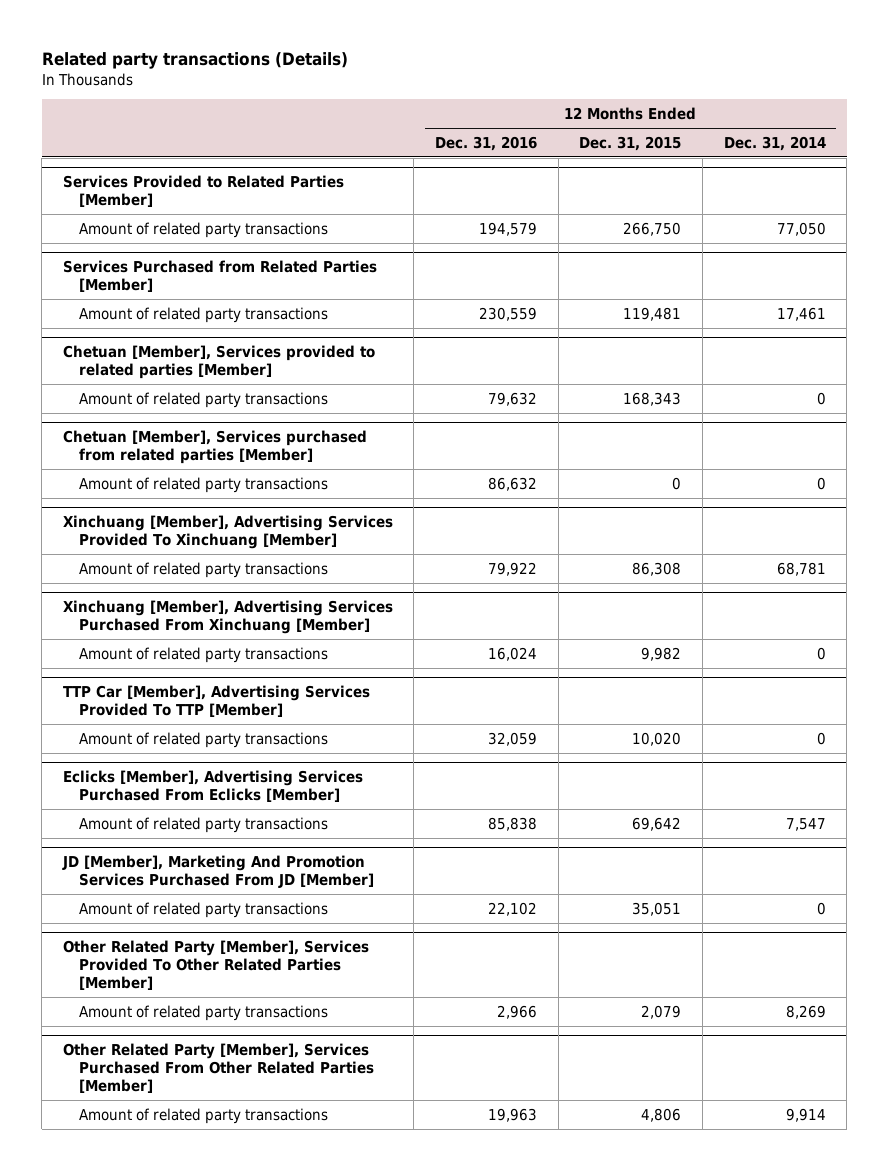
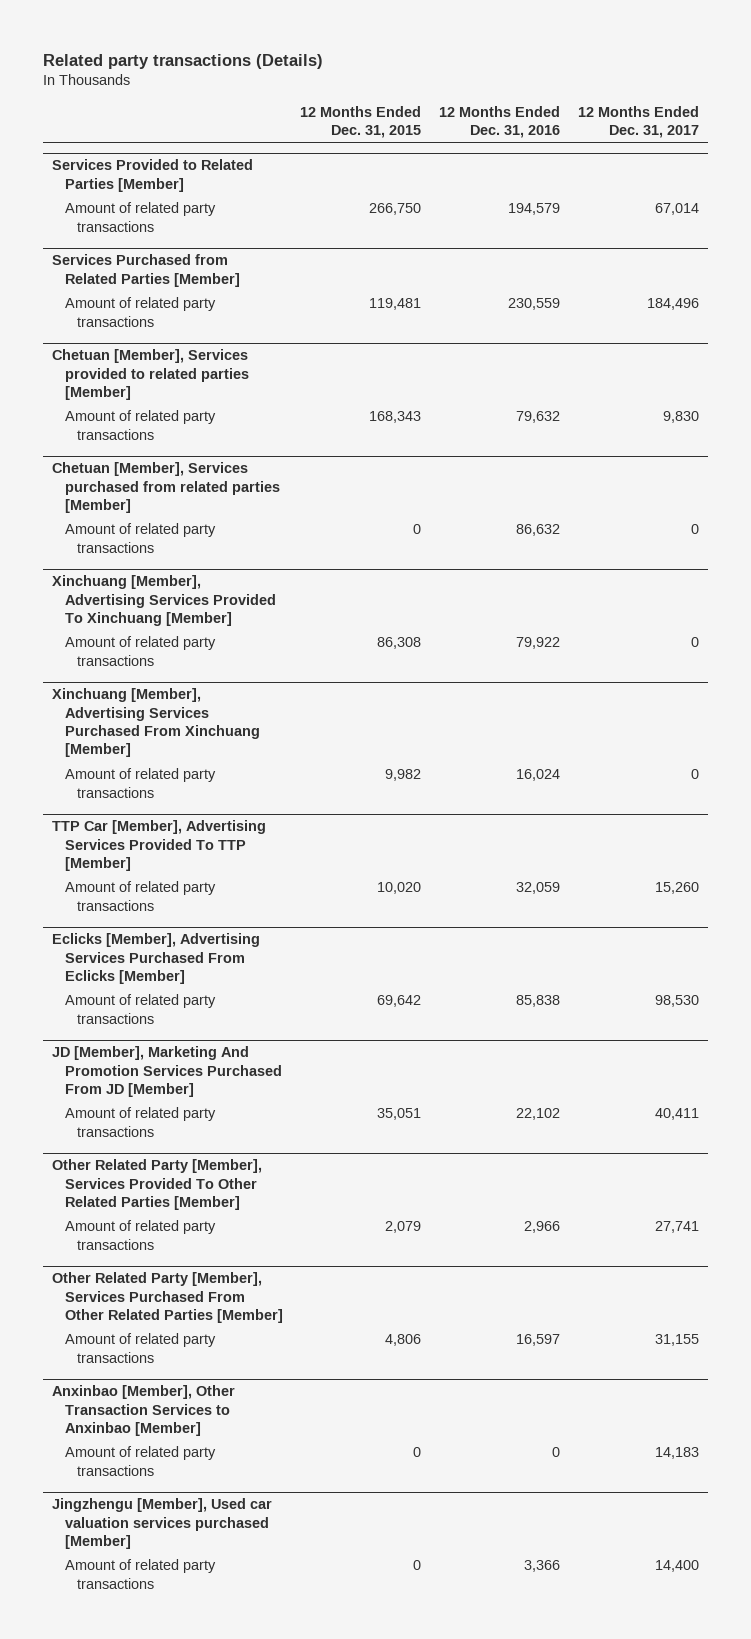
- | 12 Months Ended Dec. 31, 2016 | 12 Months Ended Dec. 31, 2015 | 12 Months Ended Dec. 31, 2014
+ | 12 Months Ended Dec. 31, 2015 | 12 Months Ended Dec. 31, 2016 | 12 Months Ended Dec. 31, 2017
@ Other Related Party [Member], Services Purchased From Other Related Parties [Member]
- Amount of related party transactions | 19,963 | 4,806 | 9,914
+ Amount of related party transactions | 4,806 | 16,597 | 31,155
+ Anxinbao [Member], Other Transaction Services to Anxinbao [Member]
+ Amount of related party transactions | 0 | 0 | 14,183
+ Jingzhengu [Member], Used car valuation services purchased [Member]
+ Amount of related party transactions | 0 | 3,366 | 14,400

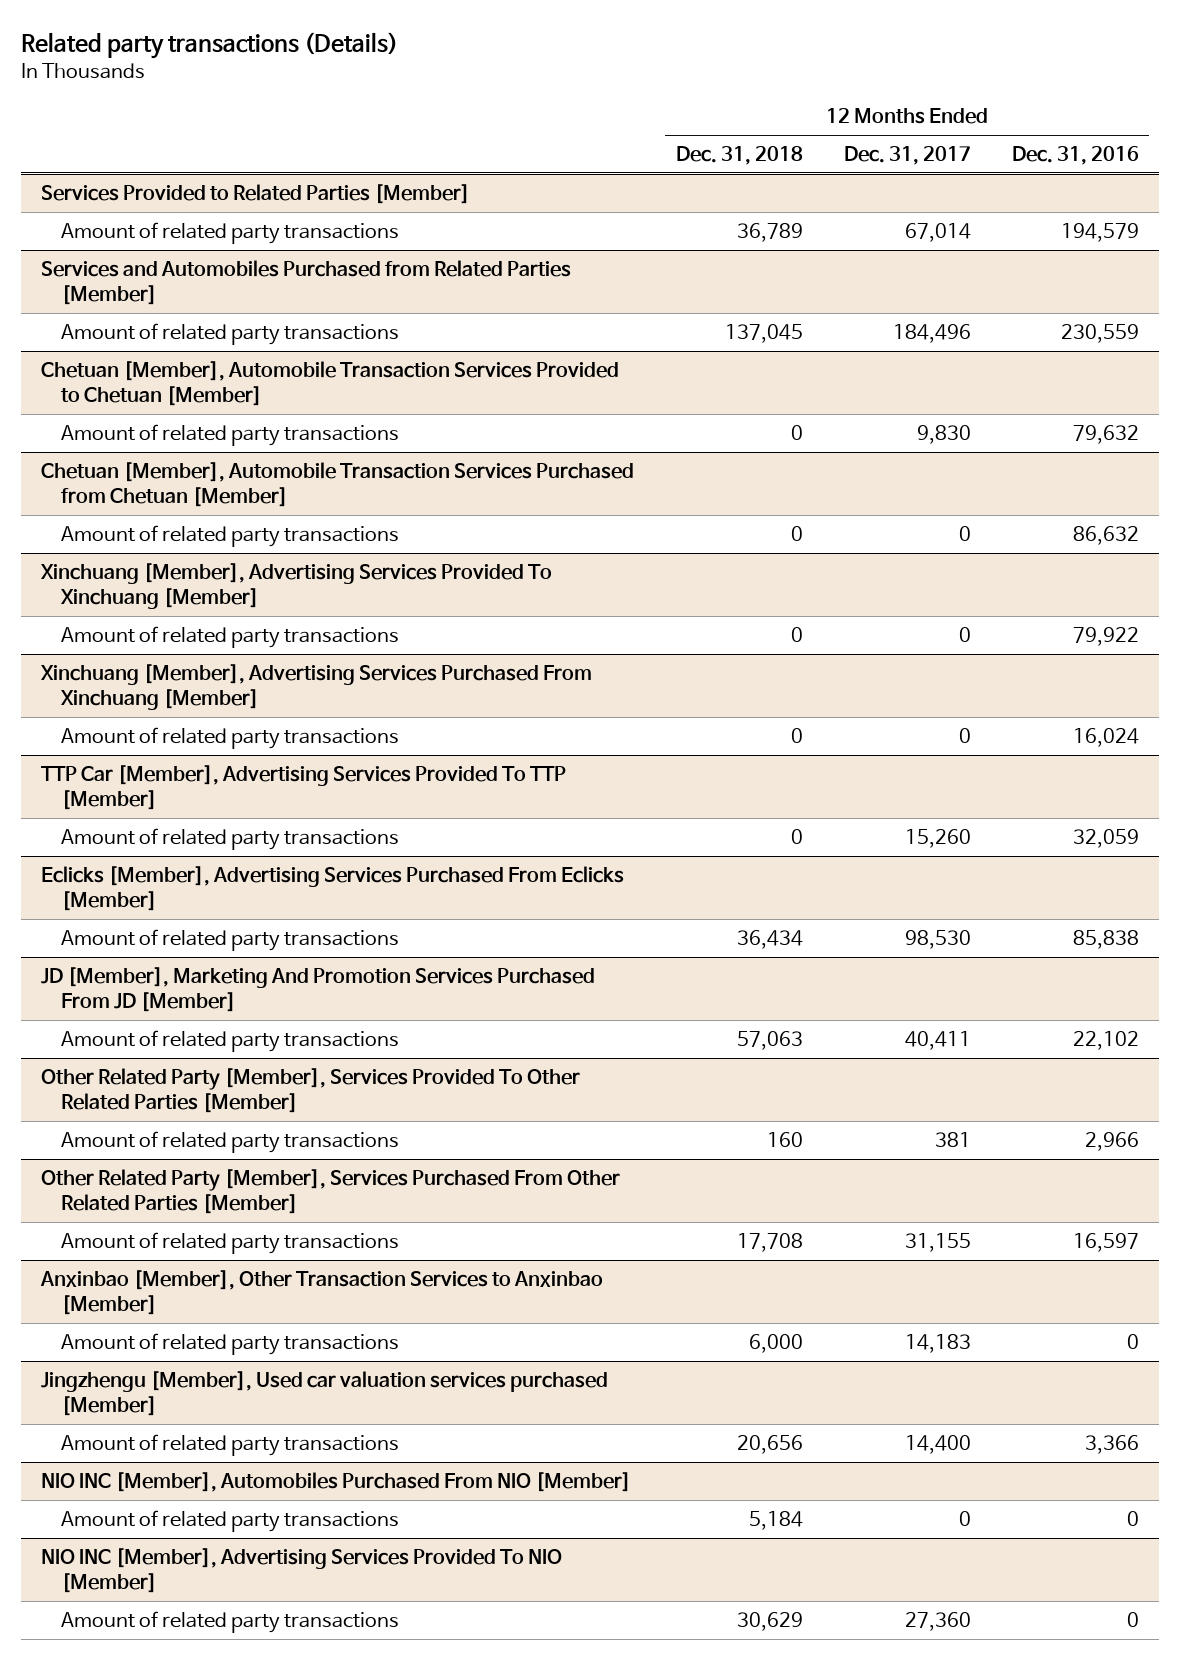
- | 12 Months Ended Dec. 31, 2015 | 12 Months Ended Dec. 31, 2016 | 12 Months Ended Dec. 31, 2017
+ | 12 Months Ended Dec. 31, 2018 | 12 Months Ended Dec. 31, 2017 | 12 Months Ended Dec. 31, 2016
- Services Purchased from Related Parties [Member]
+ Services and Automobiles Purchased from Related Parties [Member]
- Chetuan [Member], Services provided to related parties [Member]
+ Chetuan [Member], Automobile Transaction Services Provided to Chetuan [Member]
- Chetuan [Member], Services purchased from related parties [Member]
+ Chetuan [Member], Automobile Transaction Services Purchased from Chetuan [Member]
@ Other Related Party [Member], Services Provided To Other Related Parties [Member]
- Amount of related party transactions | 2,079 | 2,966 | 27,741
+ Amount of related party transactions | 160 | 381 | 2,966
+ NIO INC [Member], Automobiles Purchased From NIO [Member]
+ Amount of related party transactions | 5,184 | 0 | 0
+ NIO INC [Member], Advertising Services Provided To NIO [Member]
+ Amount of related party transactions | 30,629 | 27,360 | 0

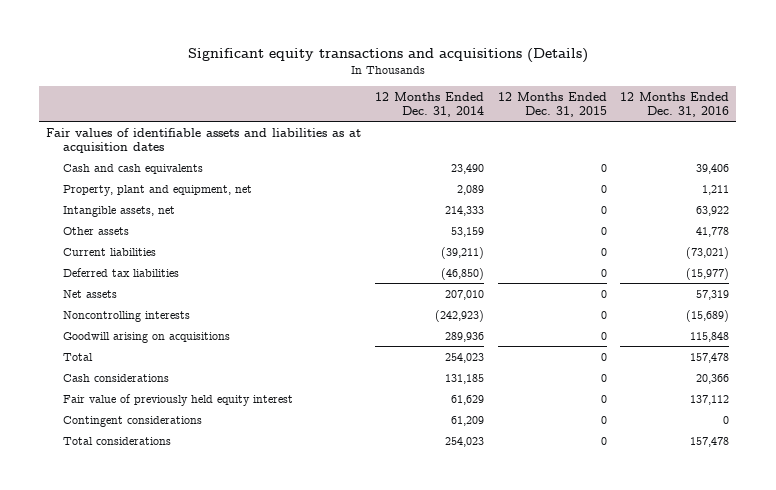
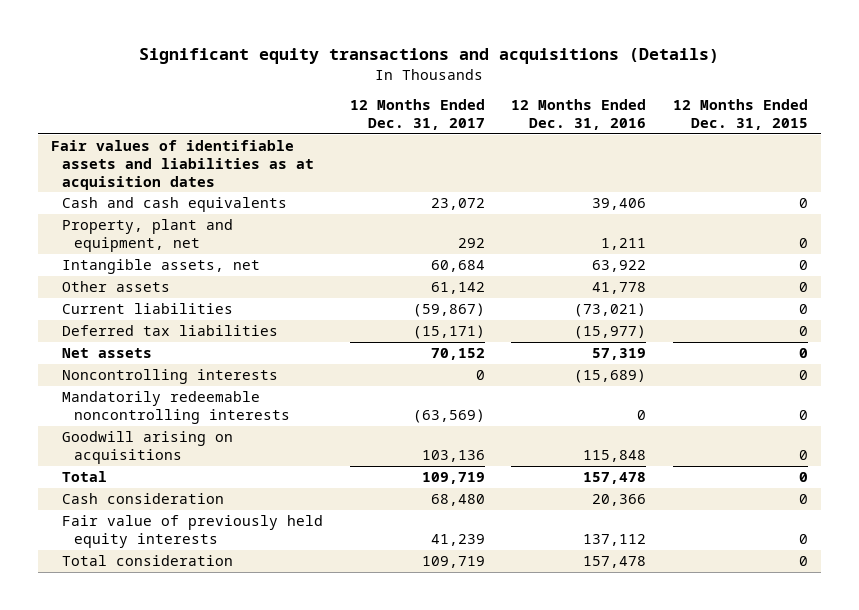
- | 12 Months Ended Dec. 31, 2014 | 12 Months Ended Dec. 31, 2015 | 12 Months Ended Dec. 31, 2016
+ | 12 Months Ended Dec. 31, 2017 | 12 Months Ended Dec. 31, 2016 | 12 Months Ended Dec. 31, 2015
+ Mandatorily redeemable noncontrolling interests | (63,569) | 0 | 0
- Cash considerations | 131,185 | 0 | 20,366
- Fair value of previously held equity interest | 61,629 | 0 | 137,112
- Contingent considerations | 61,209 | 0 | 0
- Total considerations | 254,023 | 0 | 157,478
+ Cash consideration | 68,480 | 20,366 | 0
+ Fair value of previously held equity interests | 41,239 | 137,112 | 0
+ Total consideration | 109,719 | 157,478 | 0

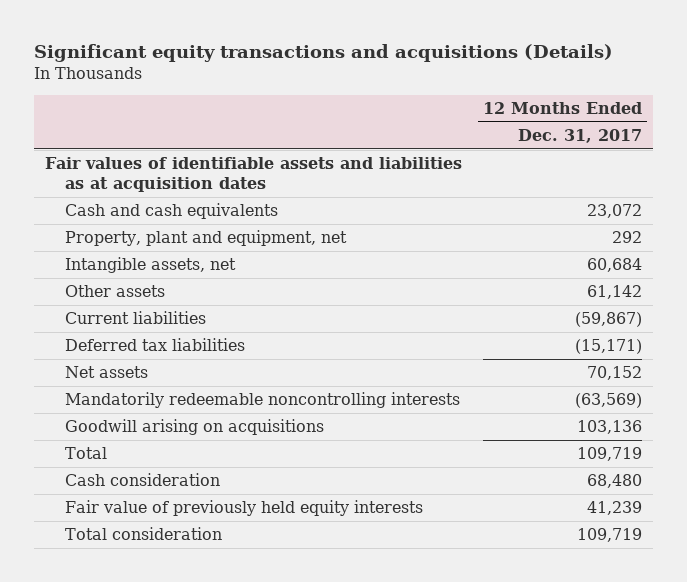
- | 12 Months Ended Dec. 31, 2017 | 12 Months Ended Dec. 31, 2016 | 12 Months Ended Dec. 31, 2015
+ | 12 Months Ended Dec. 31, 2017
- Noncontrolling interests | 0 | (15,689) | 0

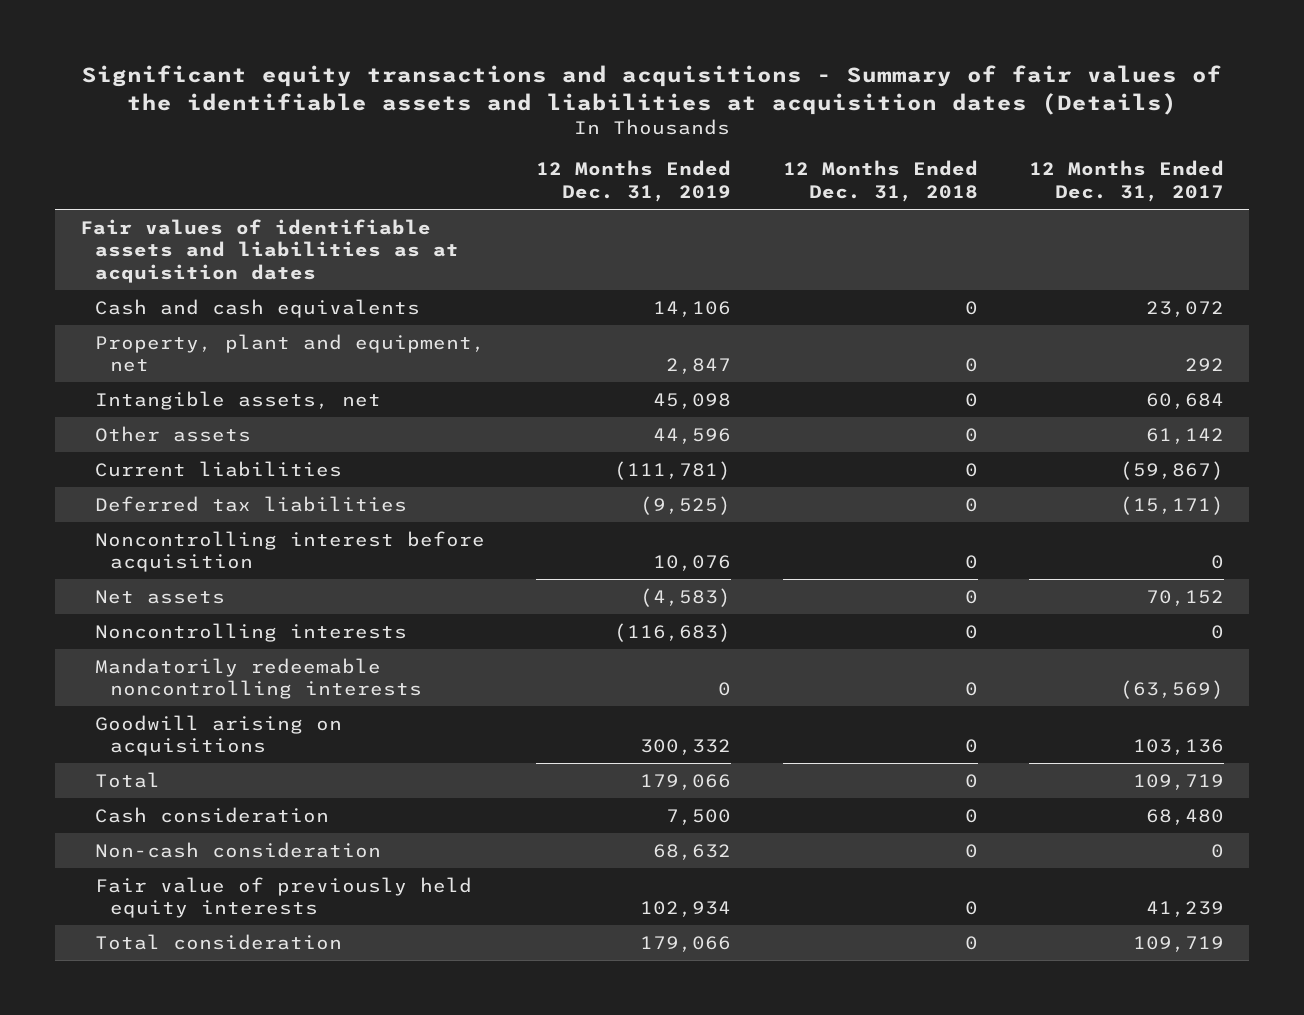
- Significant equity transactions and acquisitions (Details)
+ Significant equity transactions and acquisitions - Summary of fair values of the identifiable assets and liabilities at acquisition dates (Details)
- | 12 Months Ended Dec. 31, 2017
+ | 12 Months Ended Dec. 31, 2019 | 12 Months Ended Dec. 31, 2018 | 12 Months Ended Dec. 31, 2017
+ Noncontrolling interest before acquisition | 10,076 | 0 | 0
+ Noncontrolling interests | (116,683) | 0 | 0
+ Non-cash consideration | 68,632 | 0 | 0

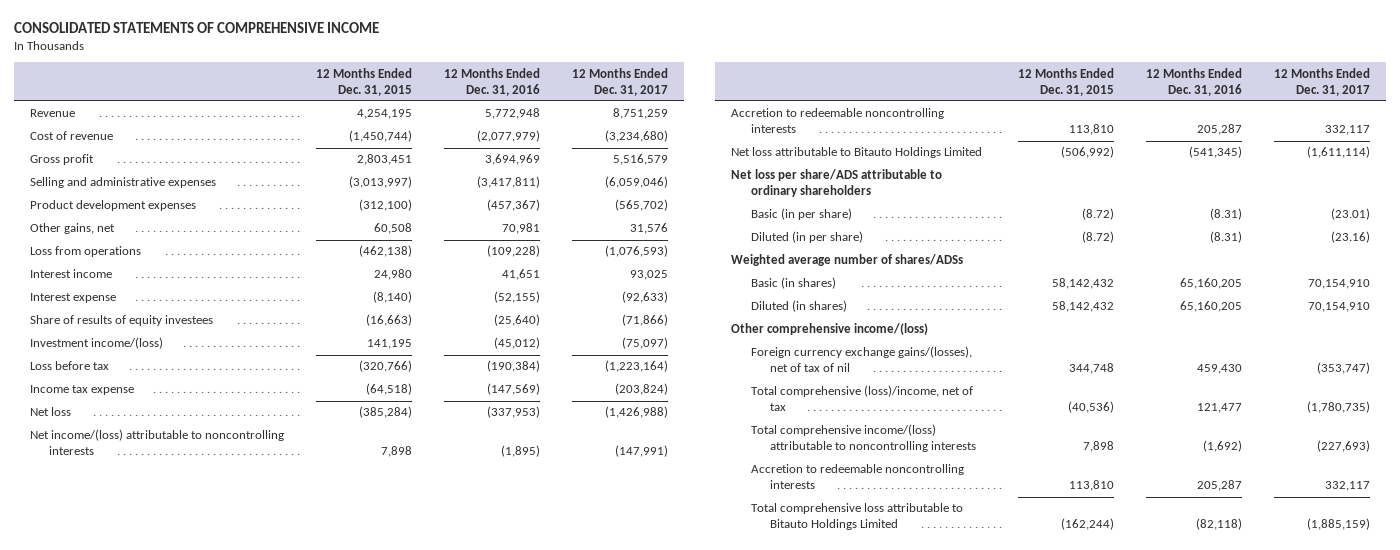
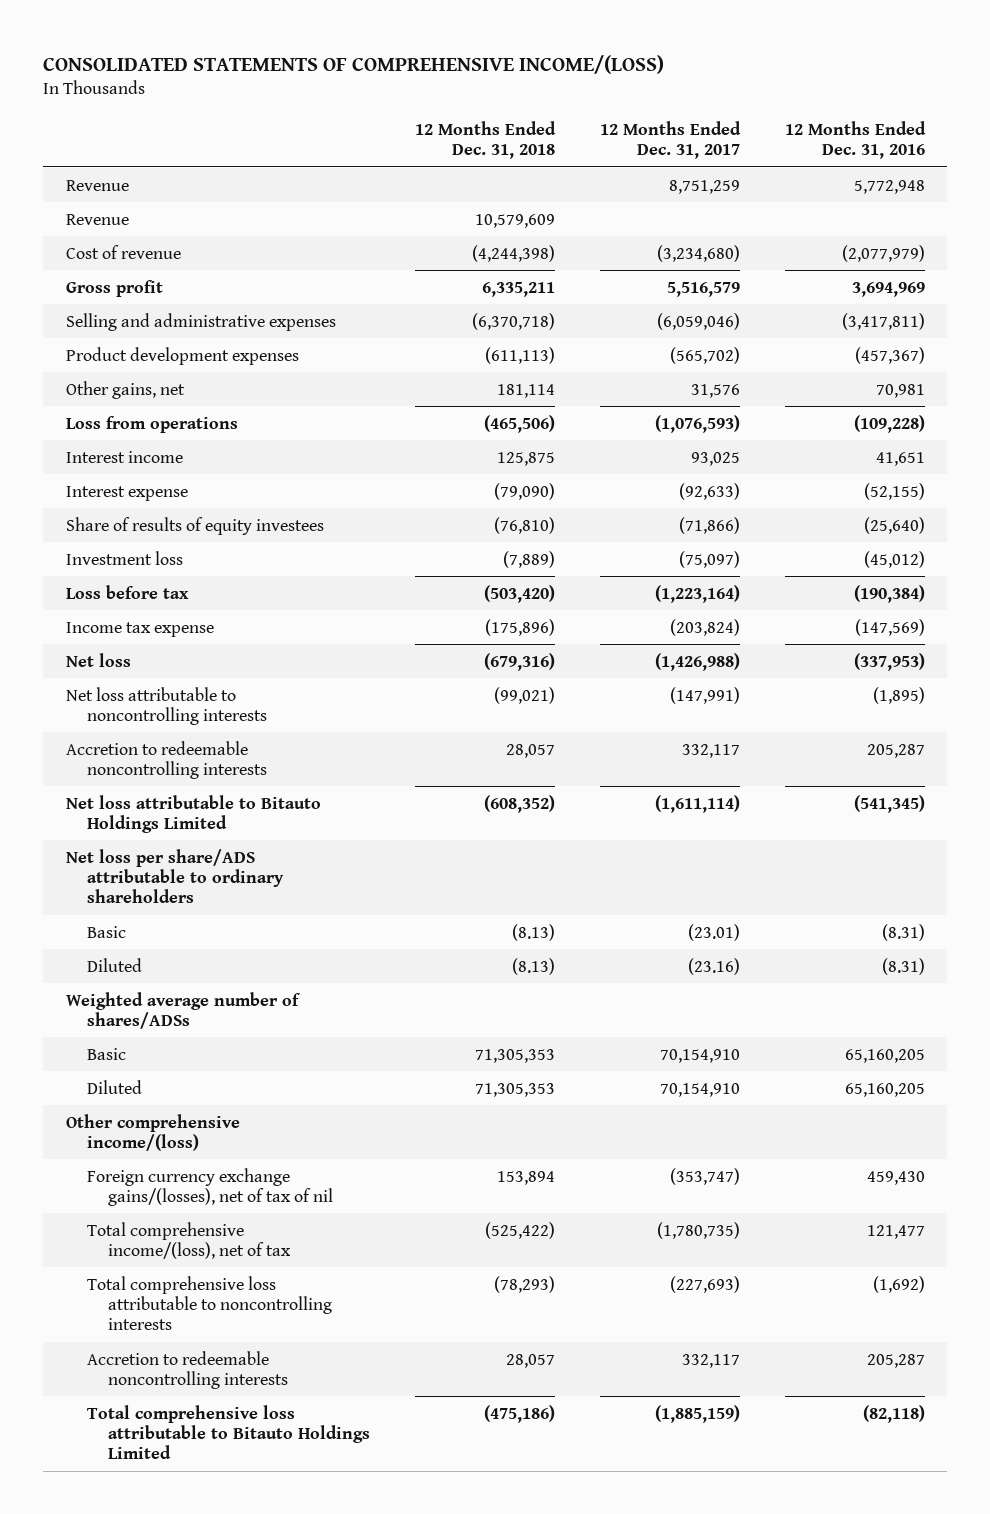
- CONSOLIDATED STATEMENTS OF COMPREHENSIVE INCOME
+ CONSOLIDATED STATEMENTS OF COMPREHENSIVE INCOME/(LOSS)
- | 12 Months Ended Dec. 31, 2015 | 12 Months Ended Dec. 31, 2016 | 12 Months Ended Dec. 31, 2017
+ | 12 Months Ended Dec. 31, 2018 | 12 Months Ended Dec. 31, 2017 | 12 Months Ended Dec. 31, 2016
+ Revenue | 10,579,609 | |
- Investment income/(loss) | 141,195 | (45,012) | (75,097)
+ Investment loss | (7,889) | (75,097) | (45,012)
- Net income/(loss) attributable to noncontrolling interests | 7,898 | (1,895) | (147,991)
+ Net loss attributable to noncontrolling interests | (99,021) | (147,991) | (1,895)
- Basic (in per share) | (8.72) | (8.31) | (23.01)
- Diluted (in per share) | (8.72) | (8.31) | (23.16)
+ Basic | (8.13) | (23.01) | (8.31)
+ Diluted | (8.13) | (23.16) | (8.31)
- Basic (in shares) | 58,142,432 | 65,160,205 | 70,154,910
- Diluted (in shares) | 58,142,432 | 65,160,205 | 70,154,910
+ Basic | 71,305,353 | 70,154,910 | 65,160,205
+ Diluted | 71,305,353 | 70,154,910 | 65,160,205
- Total comprehensive (loss)/income, net of tax | (40,536) | 121,477 | (1,780,735)
- Total comprehensive income/(loss) attributable to noncontrolling interests | 7,898 | (1,692) | (227,693)
+ Total comprehensive income/(loss), net of tax | (525,422) | (1,780,735) | 121,477
+ Total comprehensive loss attributable to noncontrolling interests | (78,293) | (227,693) | (1,692)

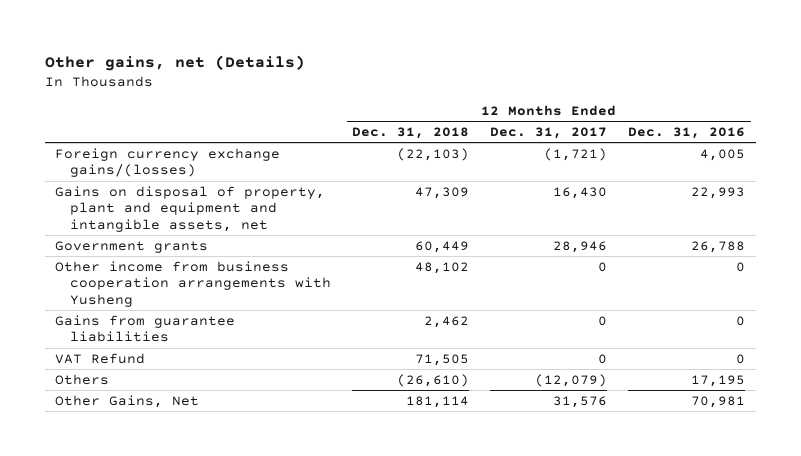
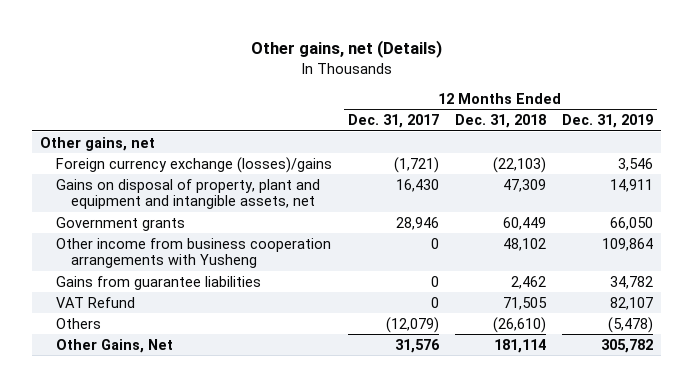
- | 12 Months Ended Dec. 31, 2018 | 12 Months Ended Dec. 31, 2017 | 12 Months Ended Dec. 31, 2016
+ | 12 Months Ended Dec. 31, 2017 | 12 Months Ended Dec. 31, 2018 | 12 Months Ended Dec. 31, 2019
- Foreign currency exchange gains/(losses) | (22,103) | (1,721) | 4,005
+ Other gains, net
+ Foreign currency exchange (losses)/gains | (1,721) | (22,103) | 3,546

